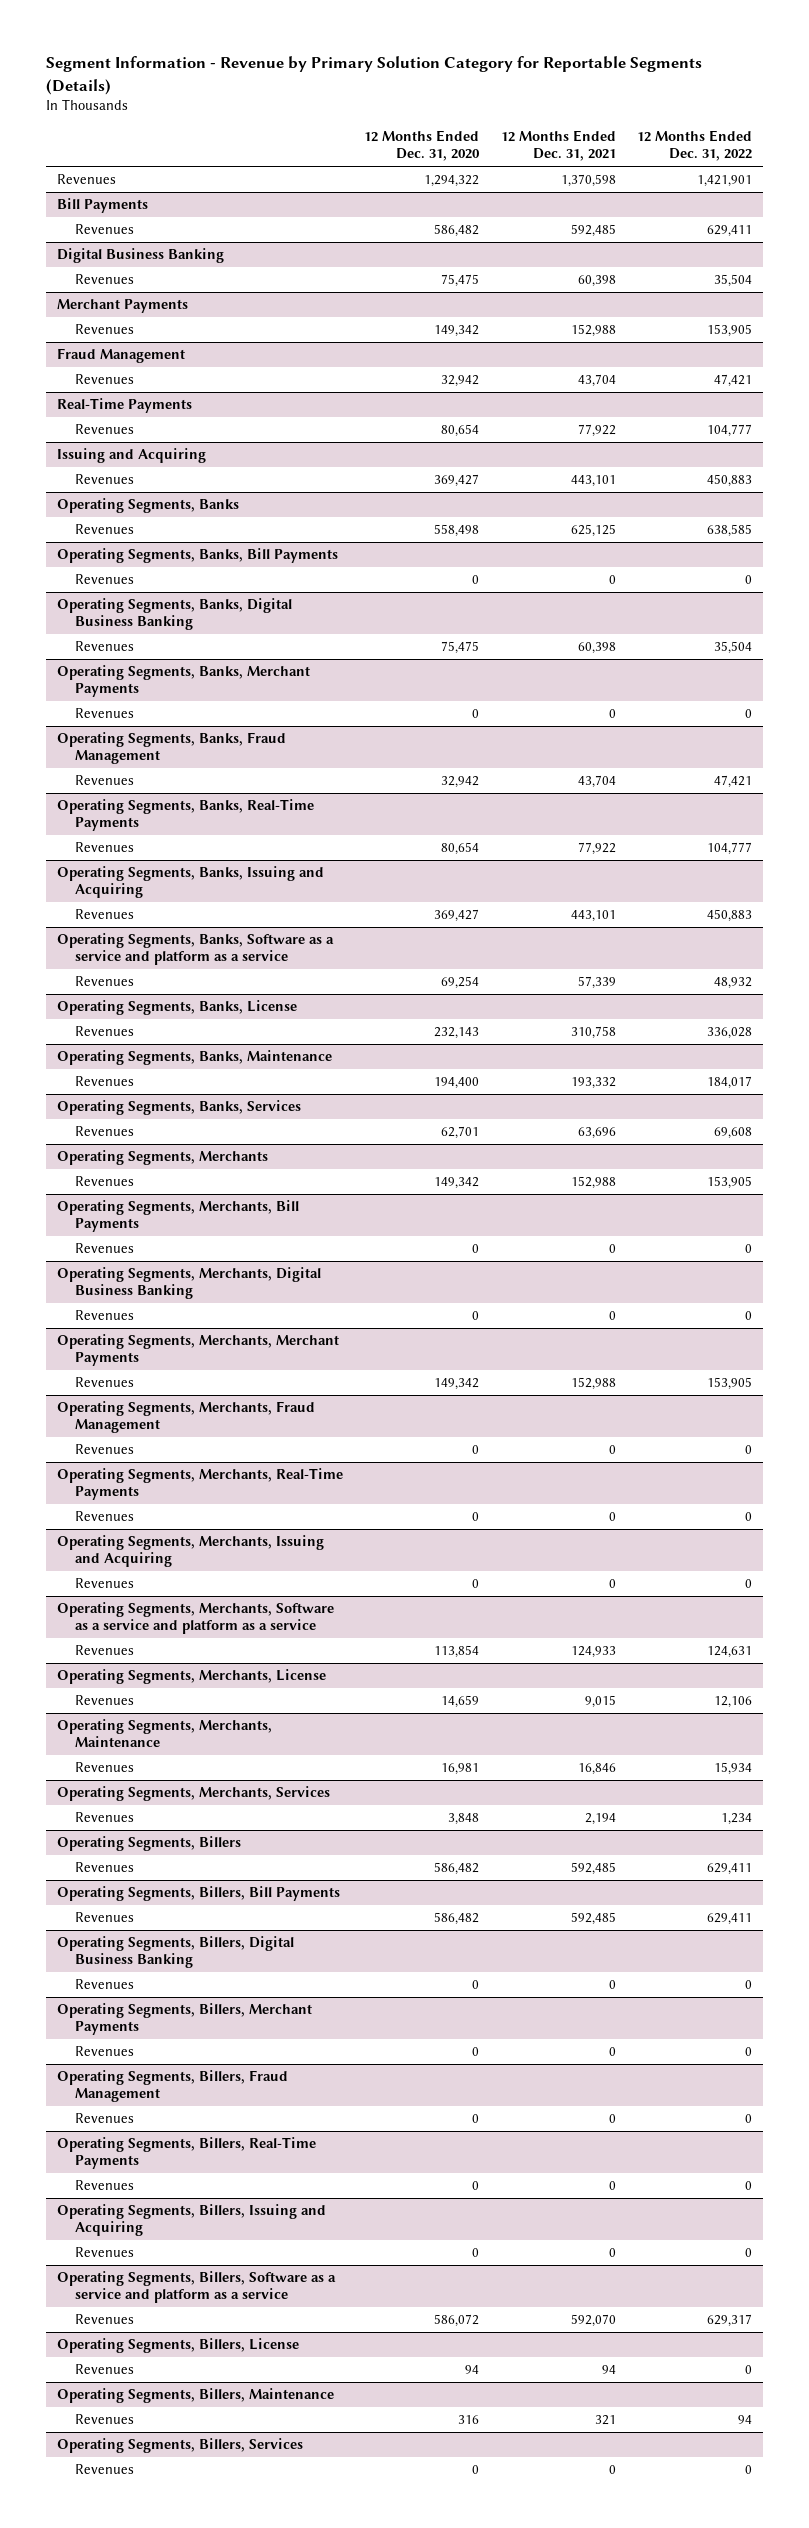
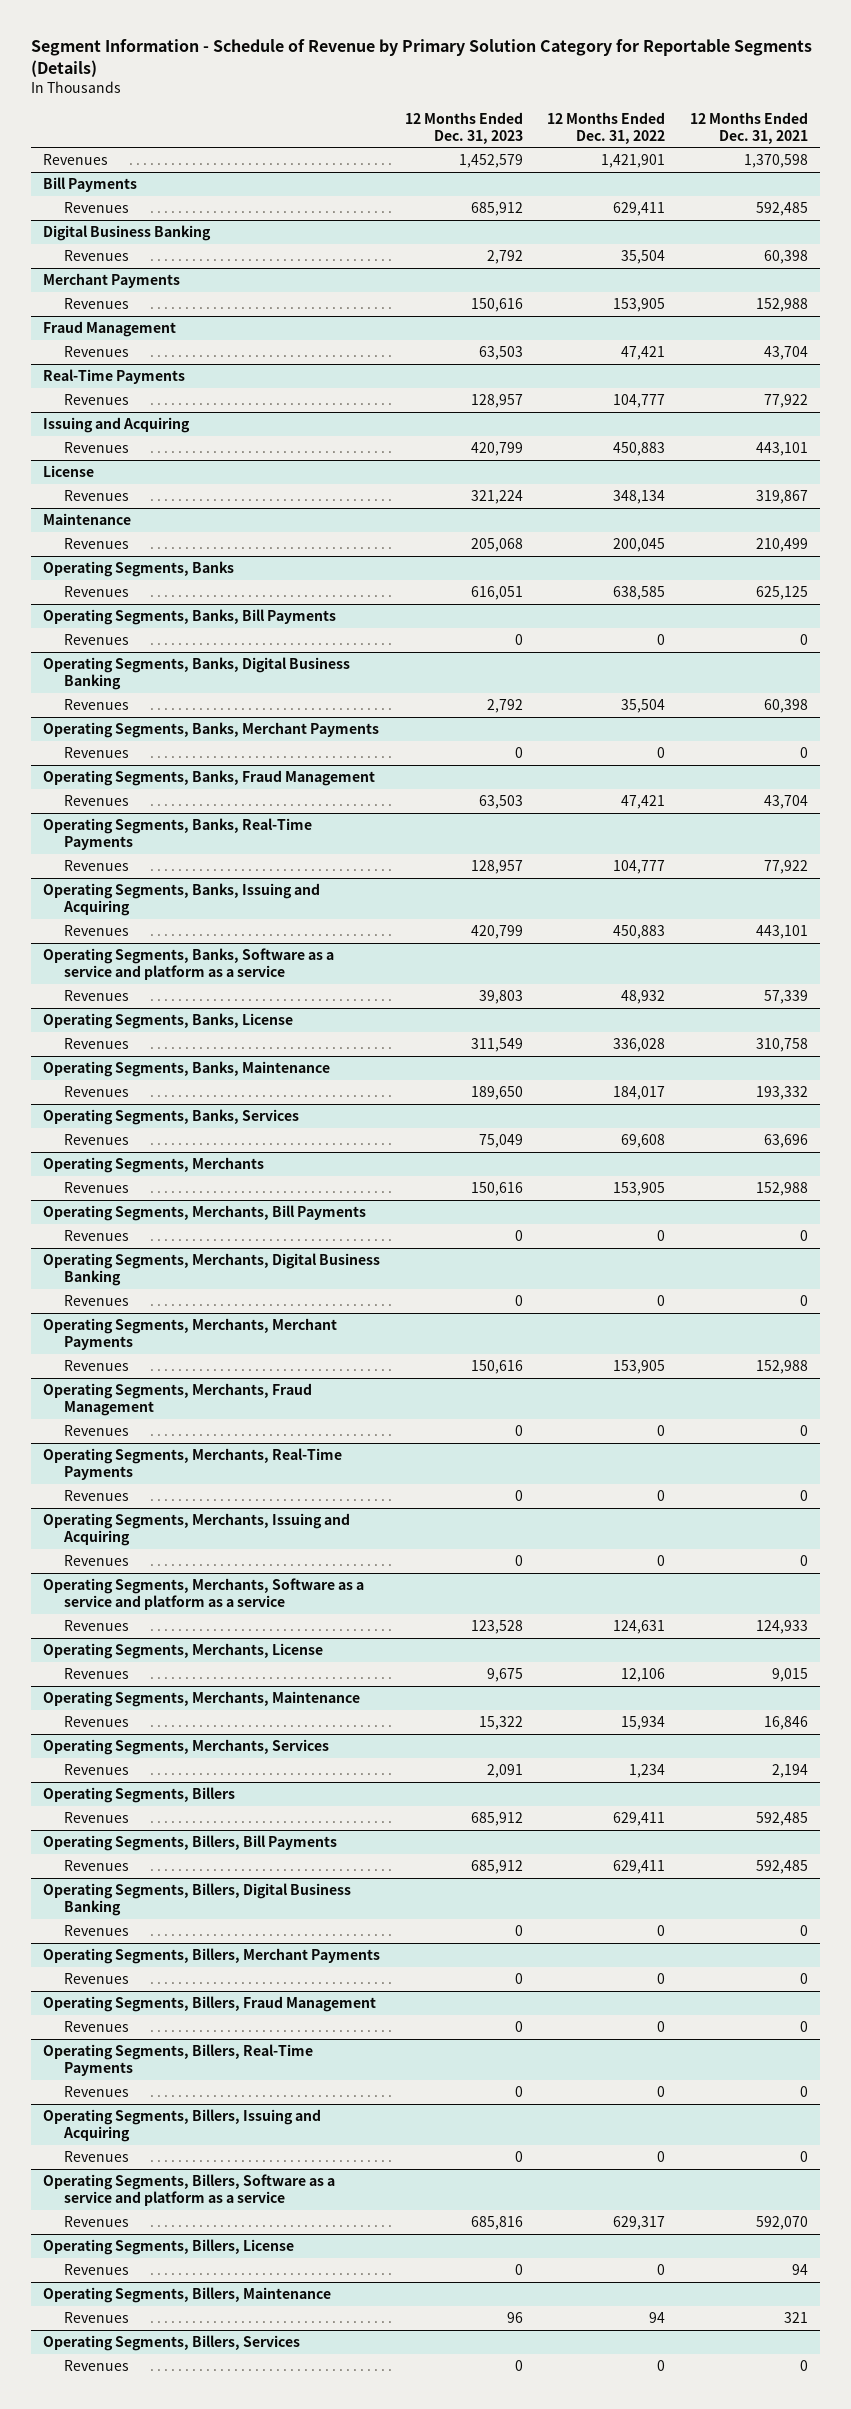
- Segment Information - Revenue by Primary Solution Category for Reportable Segments (Details)
+ Segment Information - Schedule of Revenue by Primary Solution Category for Reportable Segments (Details)
- | 12 Months Ended Dec. 31, 2020 | 12 Months Ended Dec. 31, 2021 | 12 Months Ended Dec. 31, 2022
+ | 12 Months Ended Dec. 31, 2023 | 12 Months Ended Dec. 31, 2022 | 12 Months Ended Dec. 31, 2021
+ License
+ Revenues | 321,224 | 348,134 | 319,867
+ Maintenance
+ Revenues | 205,068 | 200,045 | 210,499

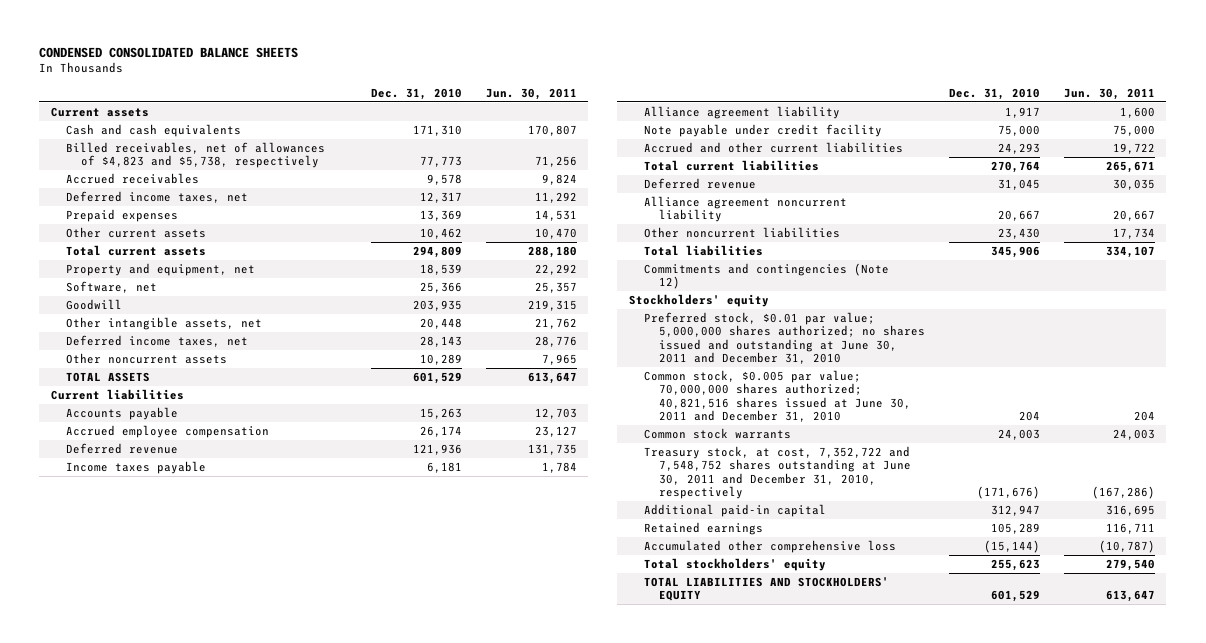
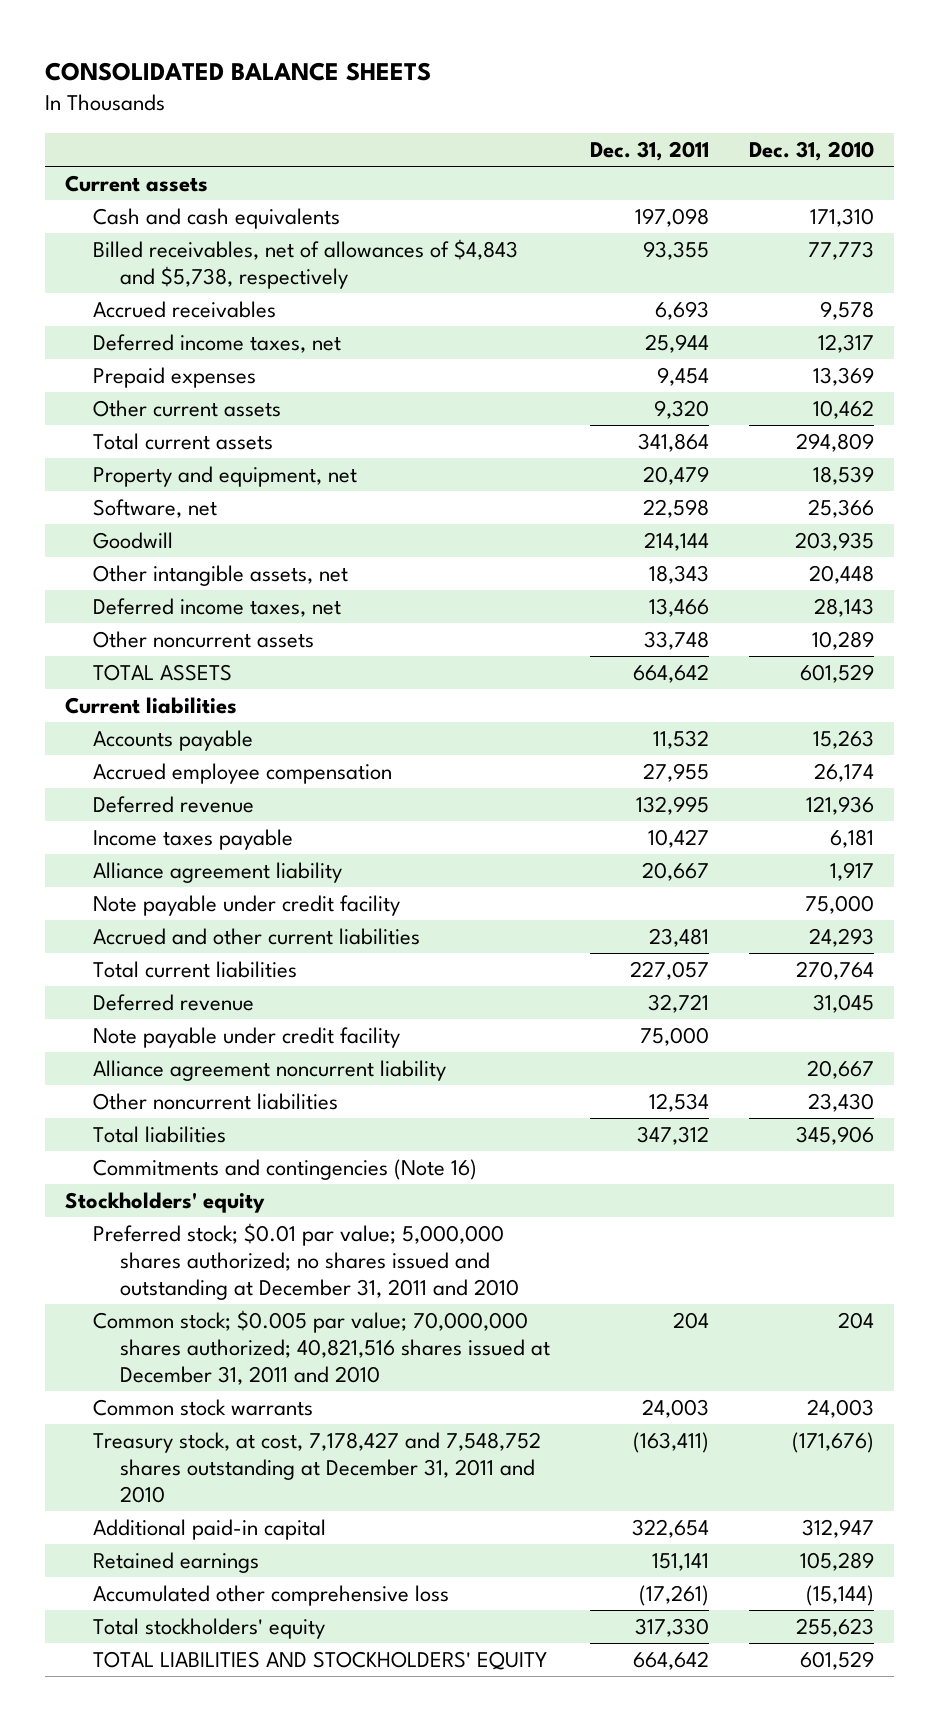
- CONDENSED CONSOLIDATED BALANCE SHEETS
+ CONSOLIDATED BALANCE SHEETS
- | Dec. 31, 2010 | Jun. 30, 2011
+ | Dec. 31, 2011 | Dec. 31, 2010
- Billed receivables, net of allowances of $4,823 and $5,738, respectively | 77,773 | 71,256
+ Billed receivables, net of allowances of $4,843 and $5,738, respectively | 93,355 | 77,773
+ Note payable under credit facility | 75,000 |
- Commitments and contingencies (Note 12)
+ Commitments and contingencies (Note 16)
- Preferred stock, $0.01 par value; 5,000,000 shares authorized; no shares issued and outstanding at June 30, 2011 and December 31, 2010
- Common stock, $0.005 par value; 70,000,000 shares authorized; 40,821,516 shares issued at June 30, 2011 and December 31, 2010 | 204 | 204
+ Preferred stock; $0.01 par value; 5,000,000 shares authorized; no shares issued and outstanding at December 31, 2011 and 2010
+ Common stock; $0.005 par value; 70,000,000 shares authorized; 40,821,516 shares issued at December 31, 2011 and 2010 | 204 | 204
- Treasury stock, at cost, 7,352,722 and 7,548,752 shares outstanding at June 30, 2011 and December 31, 2010, respectively | (171,676) | (167,286)
+ Treasury stock, at cost, 7,178,427 and 7,548,752 shares outstanding at December 31, 2011 and 2010 | (163,411) | (171,676)

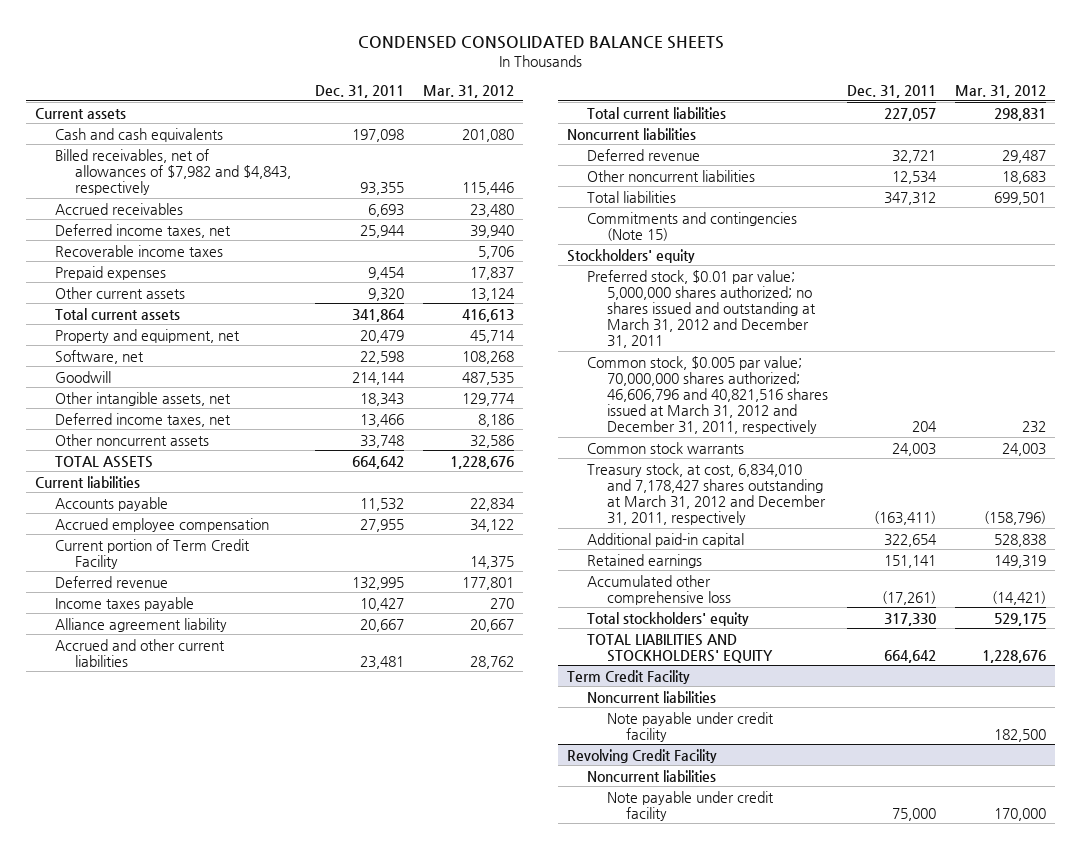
- CONSOLIDATED BALANCE SHEETS
+ CONDENSED CONSOLIDATED BALANCE SHEETS
- | Dec. 31, 2011 | Dec. 31, 2010
+ | Dec. 31, 2011 | Mar. 31, 2012
- Billed receivables, net of allowances of $4,843 and $5,738, respectively | 93,355 | 77,773
+ Billed receivables, net of allowances of $7,982 and $4,843, respectively | 93,355 | 115,446
+ Recoverable income taxes | | 5,706
+ Current portion of Term Credit Facility | | 14,375
- Note payable under credit facility | | 75,000
+ Noncurrent liabilities
- Note payable under credit facility | 75,000 |
- Alliance agreement noncurrent liability | | 20,667
- Commitments and contingencies (Note 16)
+ Commitments and contingencies (Note 15)
- Preferred stock; $0.01 par value; 5,000,000 shares authorized; no shares issued and outstanding at December 31, 2011 and 2010
- Common stock; $0.005 par value; 70,000,000 shares authorized; 40,821,516 shares issued at December 31, 2011 and 2010 | 204 | 204
+ Preferred stock, $0.01 par value; 5,000,000 shares authorized; no shares issued and outstanding at March 31, 2012 and December 31, 2011
+ Common stock, $0.005 par value; 70,000,000 shares authorized; 46,606,796 and 40,821,516 shares issued at March 31, 2012 and December 31, 2011, respectively | 204 | 232
- Treasury stock, at cost, 7,178,427 and 7,548,752 shares outstanding at December 31, 2011 and 2010 | (163,411) | (171,676)
+ Treasury stock, at cost, 6,834,010 and 7,178,427 shares outstanding at March 31, 2012 and December 31, 2011, respectively | (163,411) | (158,796)
+ Term Credit Facility
+ Noncurrent liabilities
+ Note payable under credit facility | | 182,500
+ Revolving Credit Facility
+ Noncurrent liabilities
+ Note payable under credit facility | 75,000 | 170,000

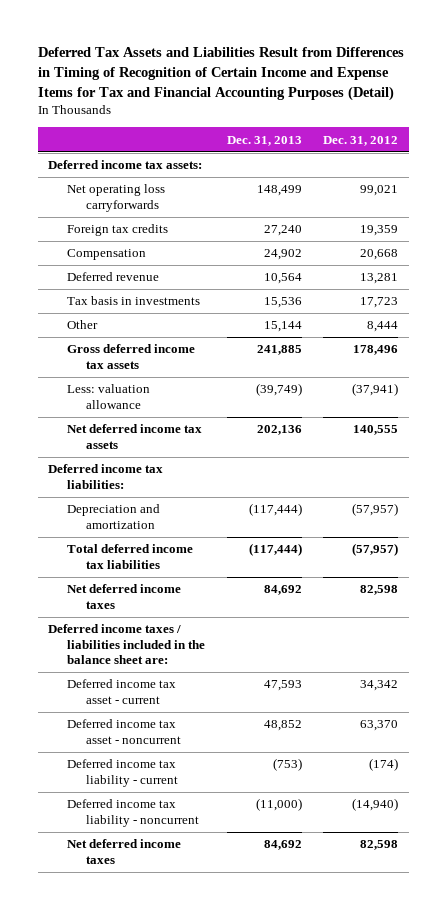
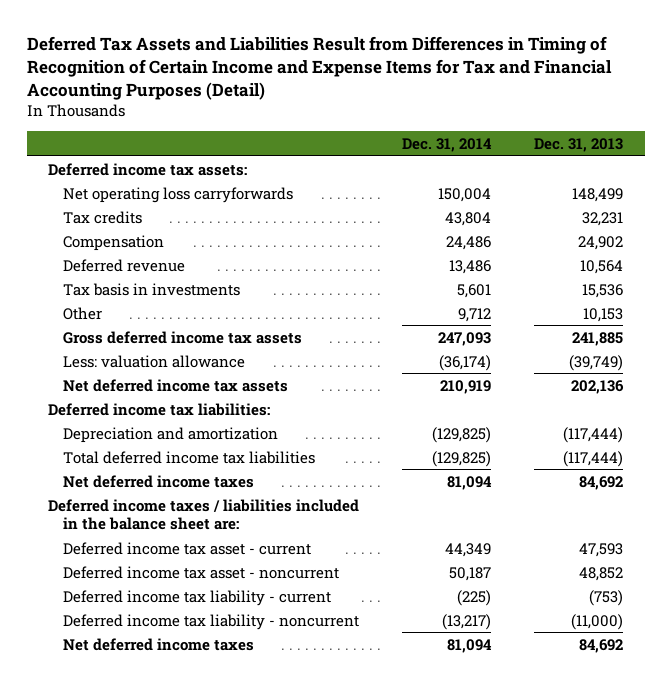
- | Dec. 31, 2013 | Dec. 31, 2012
+ | Dec. 31, 2014 | Dec. 31, 2013
- Foreign tax credits | 27,240 | 19,359
+ Tax credits | 43,804 | 32,231
- Other | 15,144 | 8,444
+ Other | 9,712 | 10,153

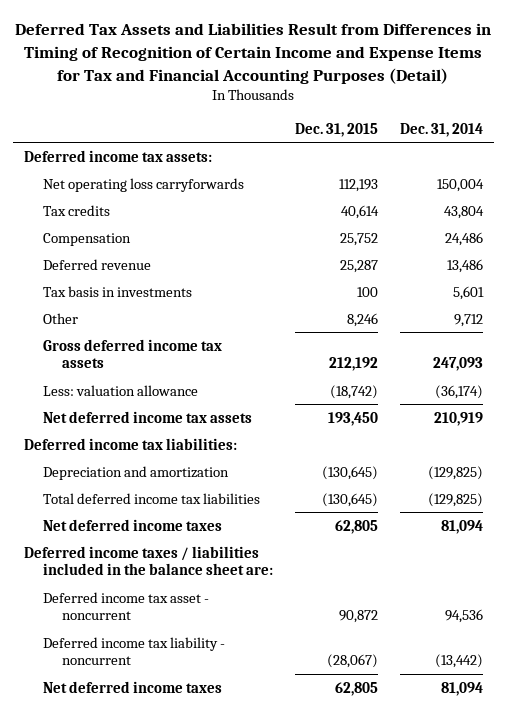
- | Dec. 31, 2014 | Dec. 31, 2013
+ | Dec. 31, 2015 | Dec. 31, 2014
- Deferred income tax asset - current | 44,349 | 47,593
- Deferred income tax asset - noncurrent | 50,187 | 48,852
- Deferred income tax liability - current | (225) | (753)
- Deferred income tax liability - noncurrent | (13,217) | (11,000)
+ Deferred income tax asset - noncurrent | 90,872 | 94,536
+ Deferred income tax liability - noncurrent | (28,067) | (13,442)

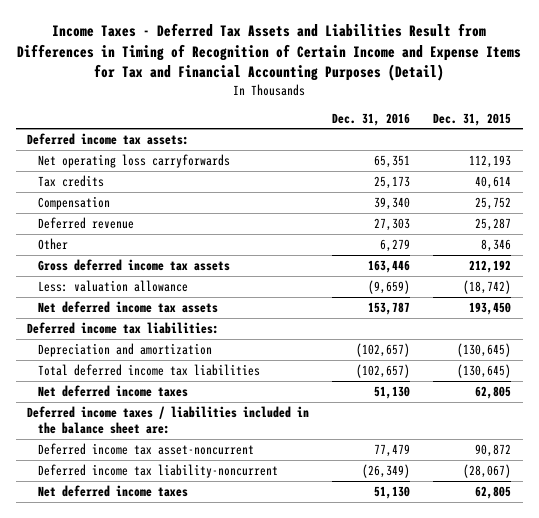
- Deferred Tax Assets and Liabilities Result from Differences in Timing of Recognition of Certain Income and Expense Items for Tax and Financial Accounting Purposes (Detail)
+ Income Taxes - Deferred Tax Assets and Liabilities Result from Differences in Timing of Recognition of Certain Income and Expense Items for Tax and Financial Accounting Purposes (Detail)
- | Dec. 31, 2015 | Dec. 31, 2014
+ | Dec. 31, 2016 | Dec. 31, 2015
- Tax basis in investments | 100 | 5,601
- Other | 8,246 | 9,712
+ Other | 6,279 | 8,346
- Deferred income tax asset - noncurrent | 90,872 | 94,536
- Deferred income tax liability - noncurrent | (28,067) | (13,442)
+ Deferred income tax asset-noncurrent | 77,479 | 90,872
+ Deferred income tax liability-noncurrent | (26,349) | (28,067)

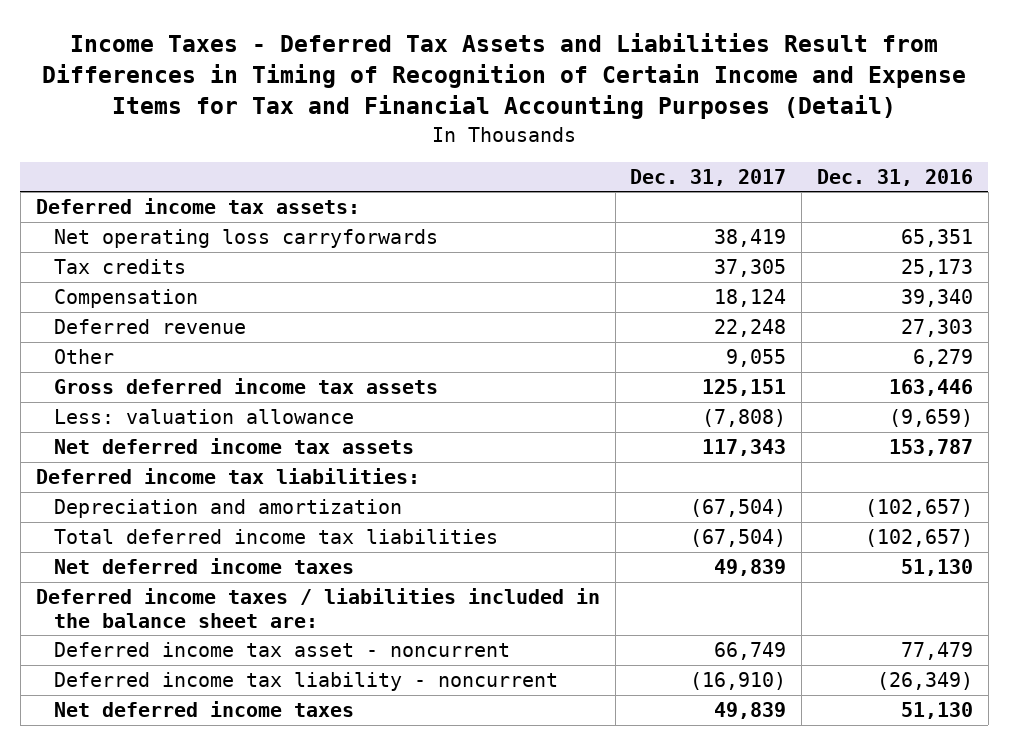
- | Dec. 31, 2016 | Dec. 31, 2015
+ | Dec. 31, 2017 | Dec. 31, 2016
- Deferred income tax asset-noncurrent | 77,479 | 90,872
- Deferred income tax liability-noncurrent | (26,349) | (28,067)
+ Deferred income tax asset - noncurrent | 66,749 | 77,479
+ Deferred income tax liability - noncurrent | (16,910) | (26,349)

